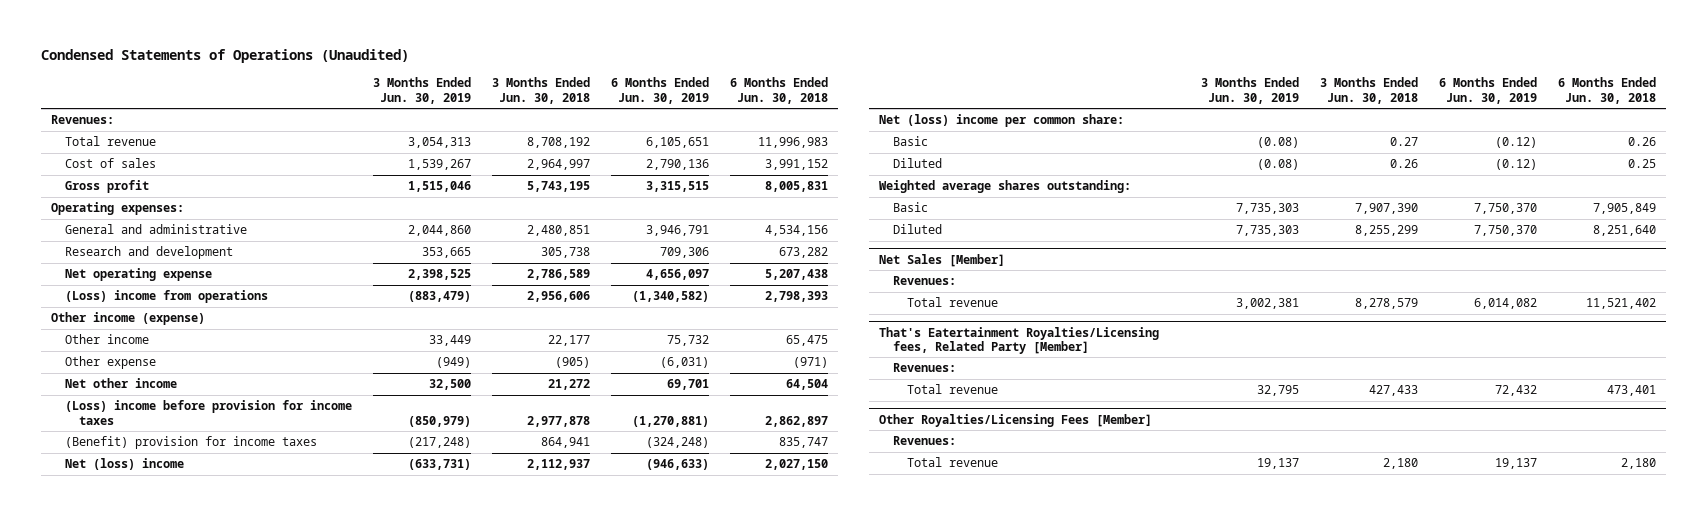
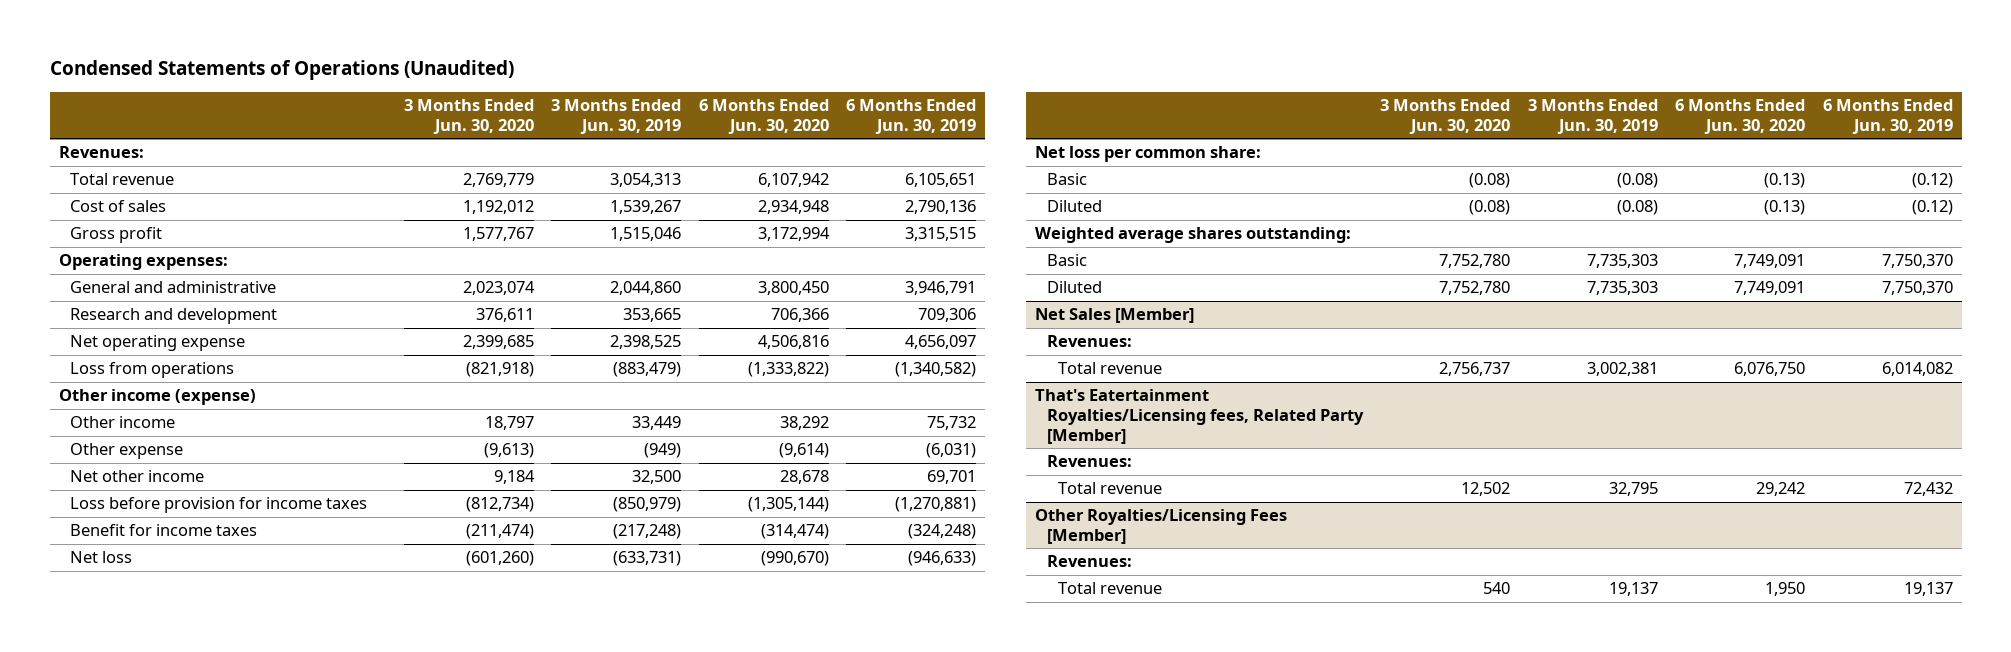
- | 3 Months Ended Jun. 30, 2019 | 3 Months Ended Jun. 30, 2018 | 6 Months Ended Jun. 30, 2019 | 6 Months Ended Jun. 30, 2018
+ | 3 Months Ended Jun. 30, 2020 | 3 Months Ended Jun. 30, 2019 | 6 Months Ended Jun. 30, 2020 | 6 Months Ended Jun. 30, 2019
- (Loss) income from operations | (883,479) | 2,956,606 | (1,340,582) | 2,798,393
+ Loss from operations | (821,918) | (883,479) | (1,333,822) | (1,340,582)
- (Loss) income before provision for income taxes | (850,979) | 2,977,878 | (1,270,881) | 2,862,897
- (Benefit) provision for income taxes | (217,248) | 864,941 | (324,248) | 835,747
- Net (loss) income | (633,731) | 2,112,937 | (946,633) | 2,027,150
- Net (loss) income per common share:
+ Loss before provision for income taxes | (812,734) | (850,979) | (1,305,144) | (1,270,881)
+ Benefit for income taxes | (211,474) | (217,248) | (314,474) | (324,248)
+ Net loss | (601,260) | (633,731) | (990,670) | (946,633)
+ Net loss per common share:

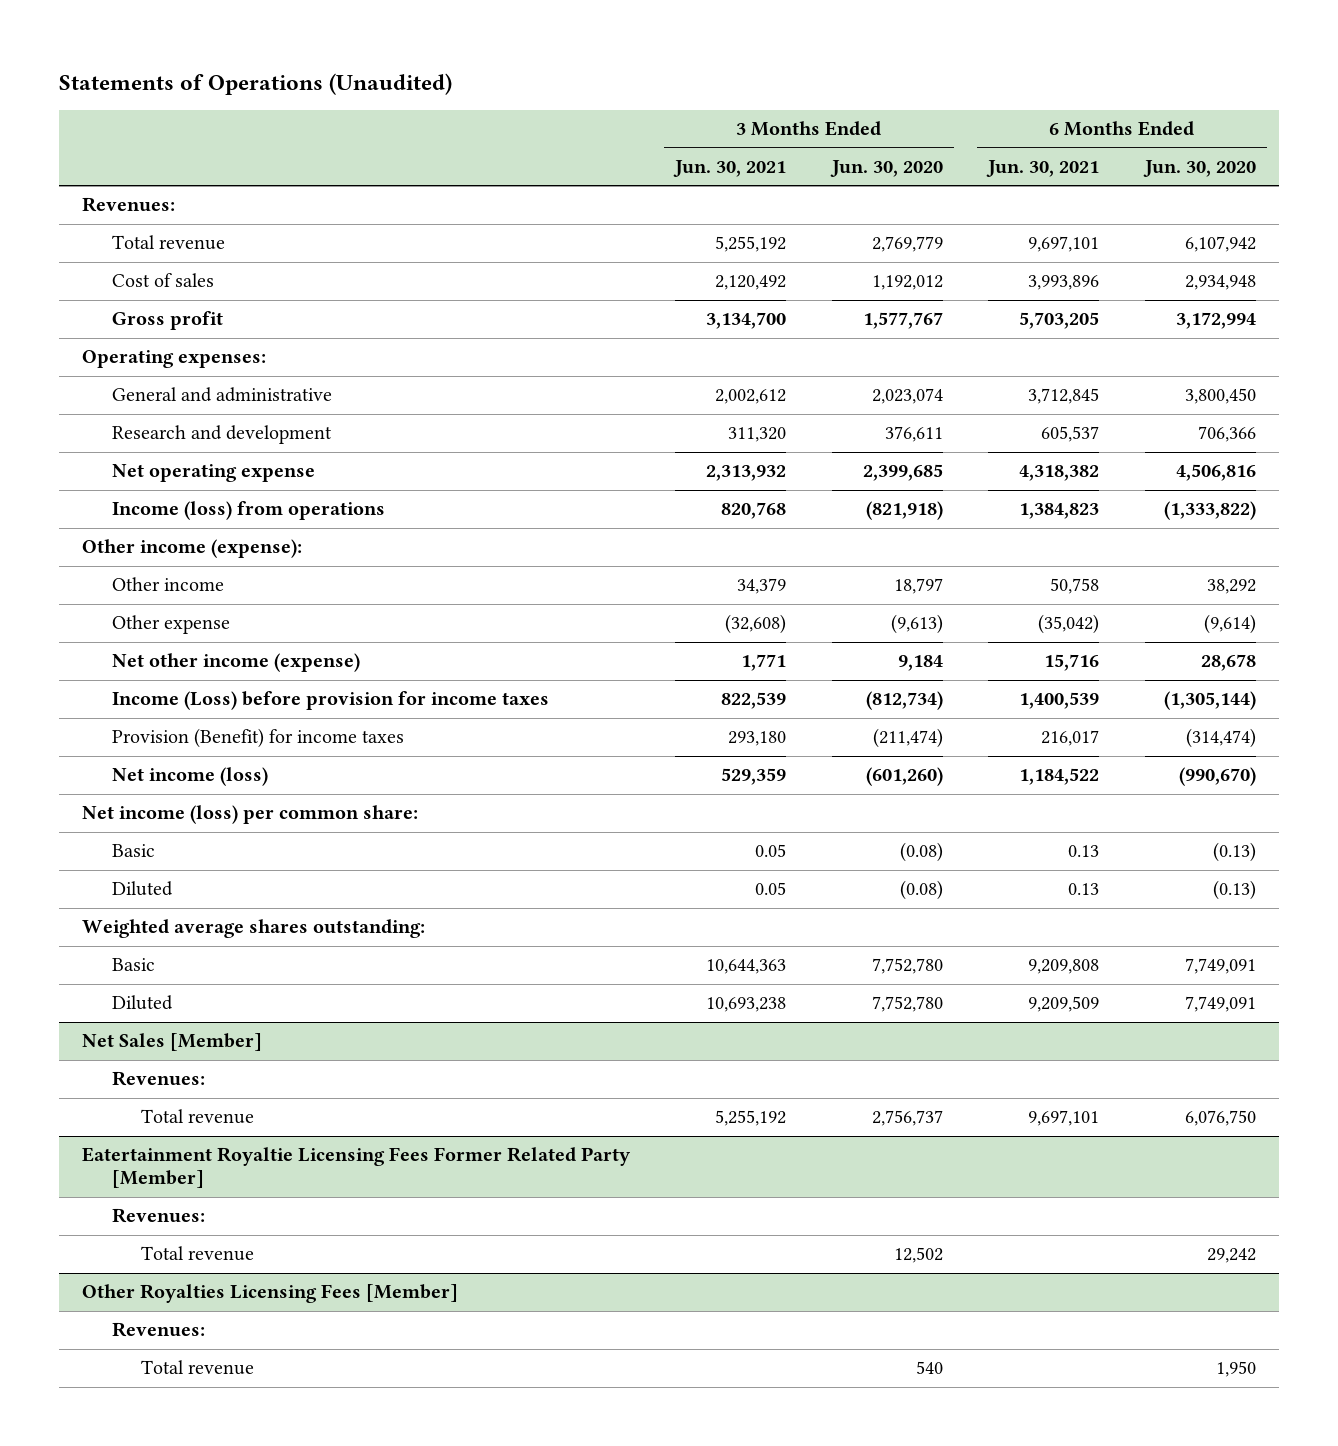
- Condensed Statements of Operations (Unaudited)
+ Statements of Operations (Unaudited)
- | 3 Months Ended Jun. 30, 2020 | 3 Months Ended Jun. 30, 2019 | 6 Months Ended Jun. 30, 2020 | 6 Months Ended Jun. 30, 2019
+ | 3 Months Ended Jun. 30, 2021 | 3 Months Ended Jun. 30, 2020 | 6 Months Ended Jun. 30, 2021 | 6 Months Ended Jun. 30, 2020
- Loss from operations | (821,918) | (883,479) | (1,333,822) | (1,340,582)
- Other income (expense)
+ Income (loss) from operations | 820,768 | (821,918) | 1,384,823 | (1,333,822)
+ Other income (expense):
- Net other income | 9,184 | 32,500 | 28,678 | 69,701
- Loss before provision for income taxes | (812,734) | (850,979) | (1,305,144) | (1,270,881)
- Benefit for income taxes | (211,474) | (217,248) | (314,474) | (324,248)
- Net loss | (601,260) | (633,731) | (990,670) | (946,633)
- Net loss per common share:
+ Net other income (expense) | 1,771 | 9,184 | 15,716 | 28,678
+ Income (Loss) before provision for income taxes | 822,539 | (812,734) | 1,400,539 | (1,305,144)
+ Provision (Benefit) for income taxes | 293,180 | (211,474) | 216,017 | (314,474)
+ Net income (loss) | 529,359 | (601,260) | 1,184,522 | (990,670)
+ Net income (loss) per common share:
- That's Eatertainment Royalties/Licensing fees, Related Party [Member]
+ Eatertainment Royaltie Licensing Fees Former Related Party [Member]
- Other Royalties/Licensing Fees [Member]
+ Other Royalties Licensing Fees [Member]

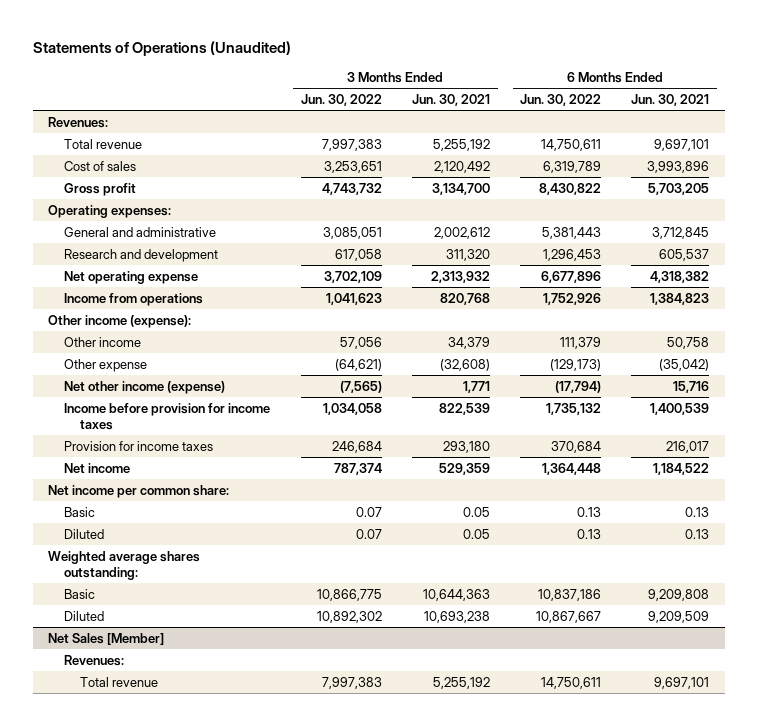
- | 3 Months Ended Jun. 30, 2021 | 3 Months Ended Jun. 30, 2020 | 6 Months Ended Jun. 30, 2021 | 6 Months Ended Jun. 30, 2020
+ | 3 Months Ended Jun. 30, 2022 | 3 Months Ended Jun. 30, 2021 | 6 Months Ended Jun. 30, 2022 | 6 Months Ended Jun. 30, 2021
- Income (loss) from operations | 820,768 | (821,918) | 1,384,823 | (1,333,822)
+ Income from operations | 1,041,623 | 820,768 | 1,752,926 | 1,384,823
- Income (Loss) before provision for income taxes | 822,539 | (812,734) | 1,400,539 | (1,305,144)
- Provision (Benefit) for income taxes | 293,180 | (211,474) | 216,017 | (314,474)
- Net income (loss) | 529,359 | (601,260) | 1,184,522 | (990,670)
- Net income (loss) per common share:
+ Income before provision for income taxes | 1,034,058 | 822,539 | 1,735,132 | 1,400,539
+ Provision for income taxes | 246,684 | 293,180 | 370,684 | 216,017
+ Net income | 787,374 | 529,359 | 1,364,448 | 1,184,522
+ Net income per common share:
- Eatertainment Royaltie Licensing Fees Former Related Party [Member]
- Revenues:
- Total revenue | | 12,502 | | 29,242
- Other Royalties Licensing Fees [Member]
- Revenues:
- Total revenue | | 540 | | 1,950

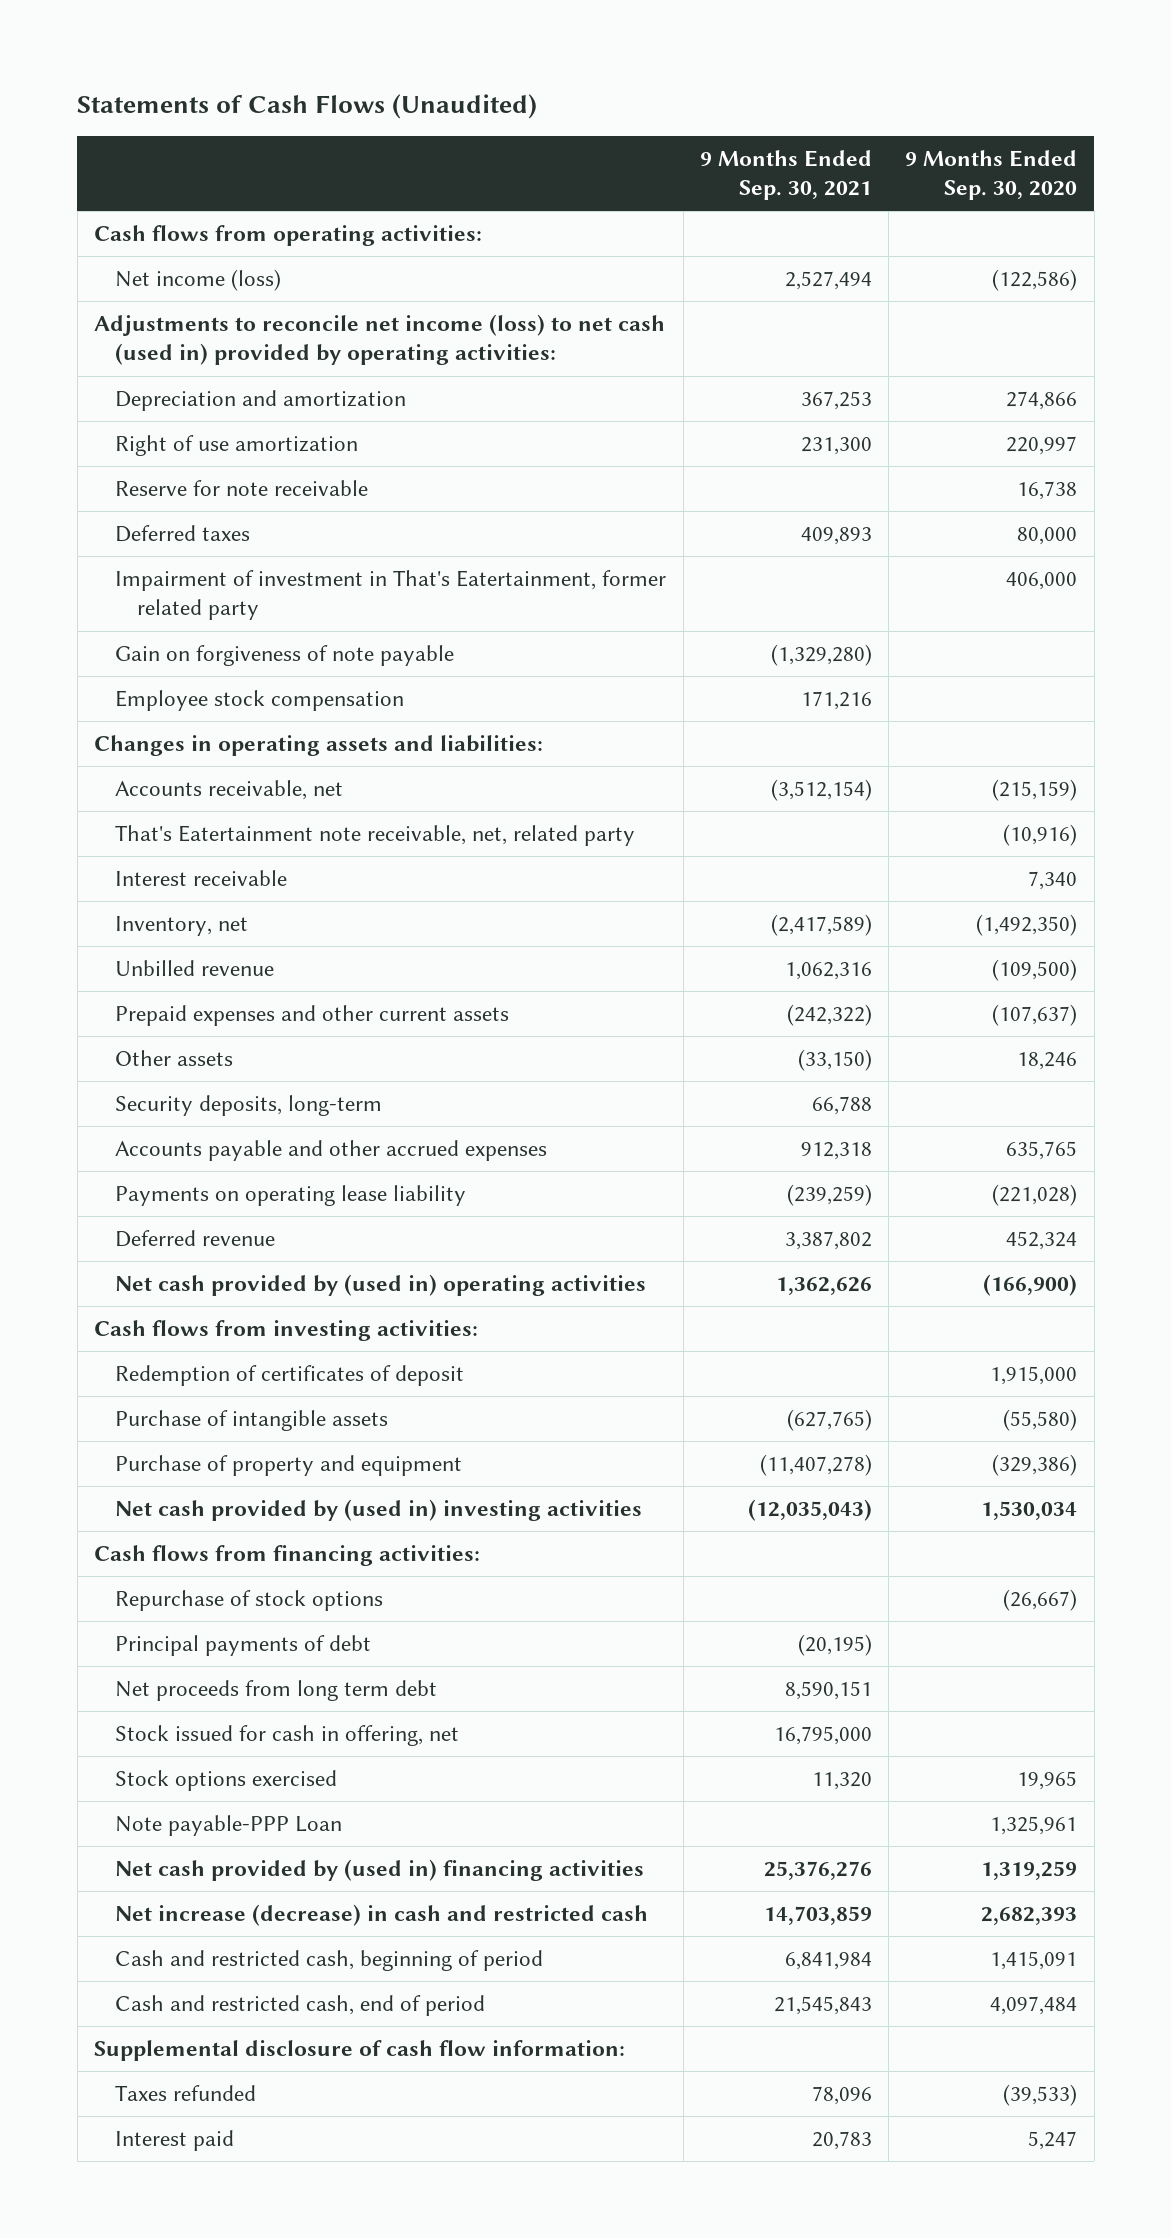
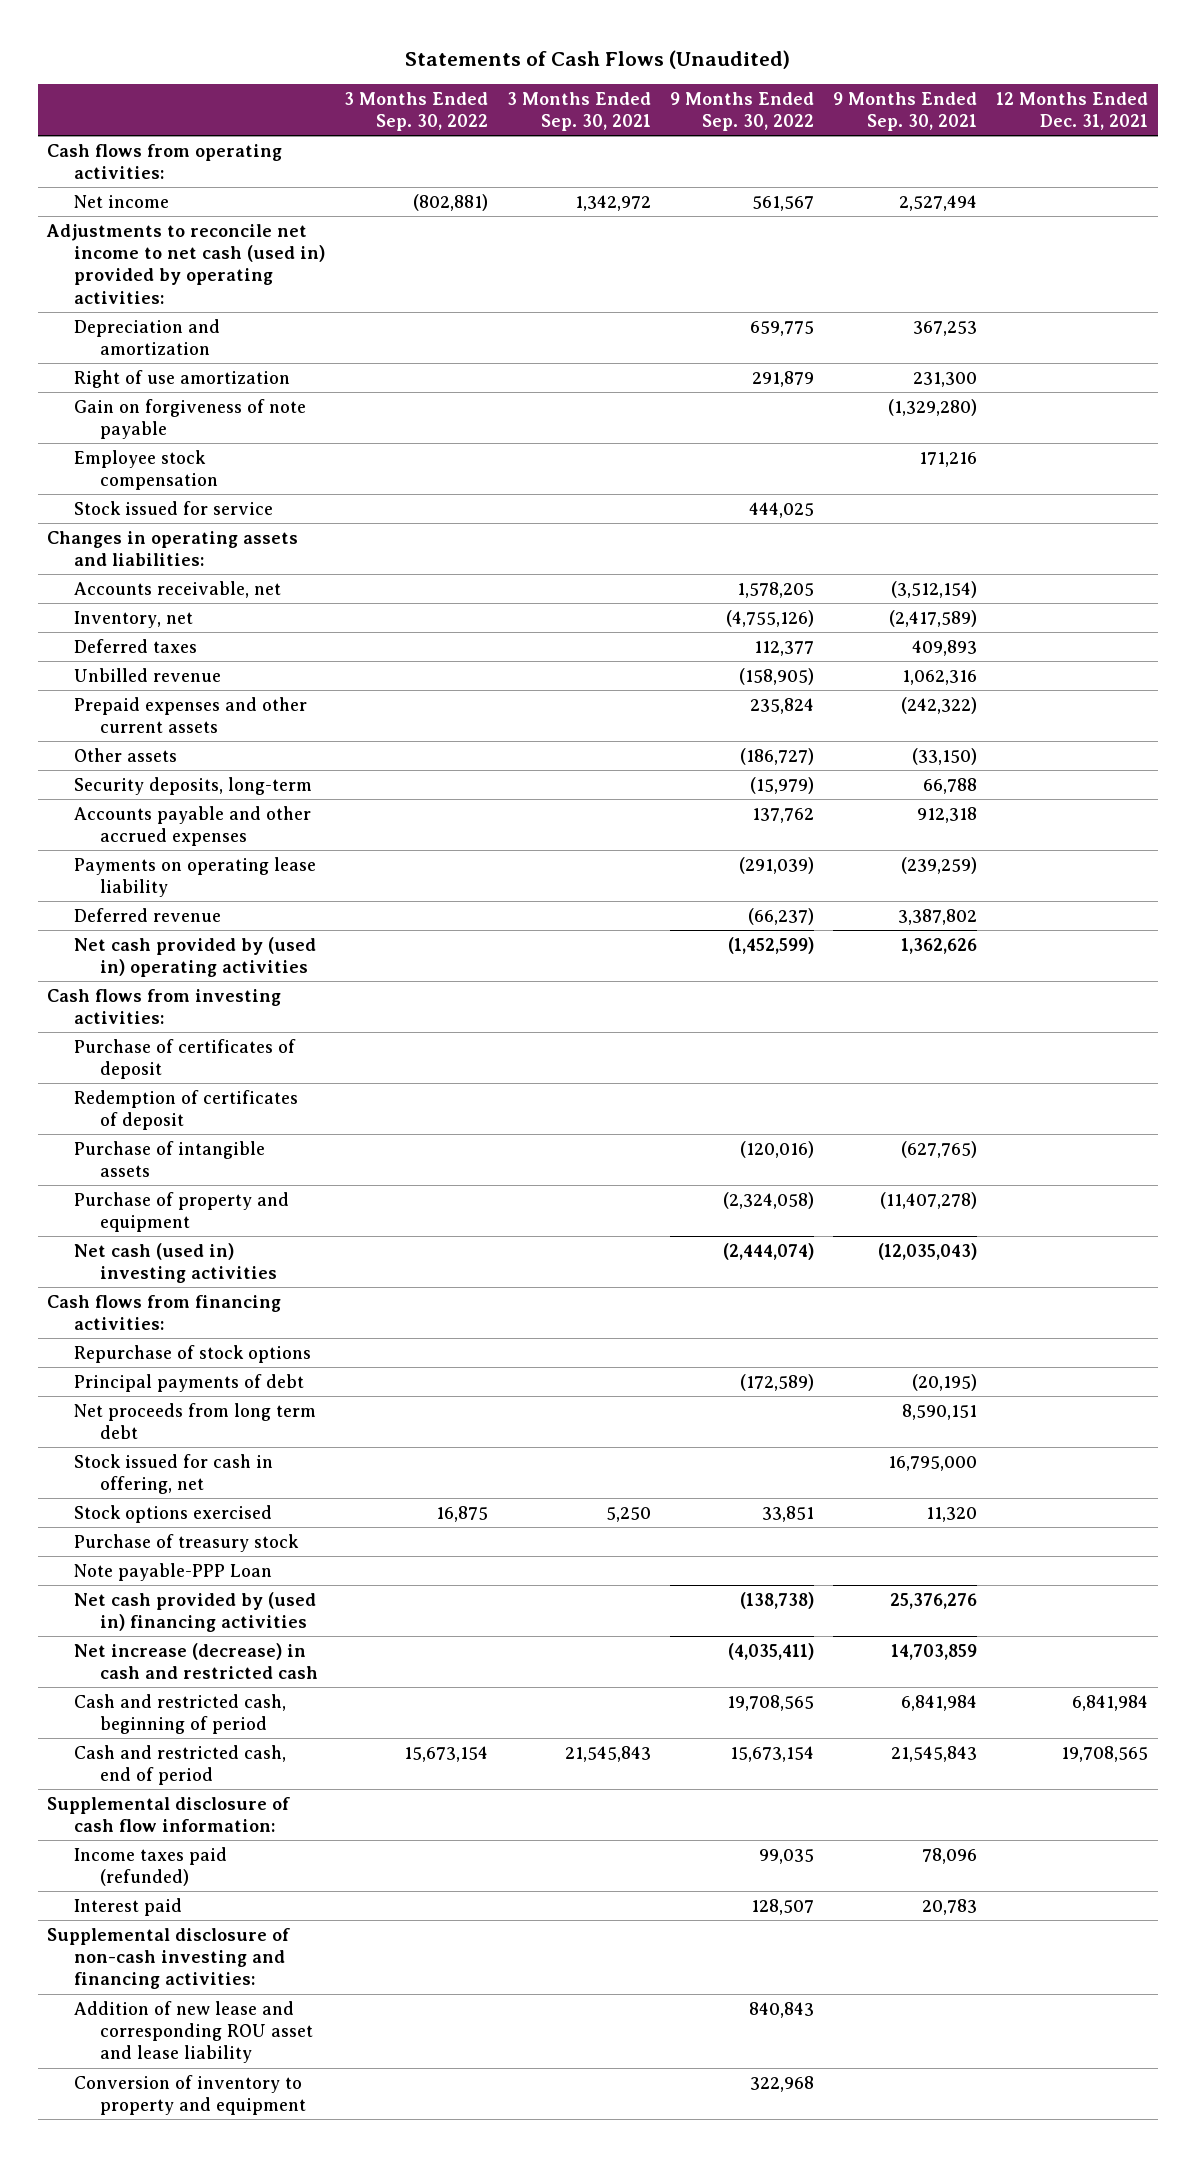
- | 9 Months Ended Sep. 30, 2021 | 9 Months Ended Sep. 30, 2020
+ | 3 Months Ended Sep. 30, 2022 | 3 Months Ended Sep. 30, 2021 | 9 Months Ended Sep. 30, 2022 | 9 Months Ended Sep. 30, 2021 | 12 Months Ended Dec. 31, 2021
- Net income (loss) | 2,527,494 | (122,586)
- Adjustments to reconcile net income (loss) to net cash (used in) provided by operating activities:
+ Net income | (802,881) | 1,342,972 | 561,567 | 2,527,494 |
+ Adjustments to reconcile net income to net cash (used in) provided by operating activities:
- Reserve for note receivable | | 16,738
- Impairment of investment in That's Eatertainment, former related party | | 406,000
+ Stock issued for service | | | 444,025 | |
- That's Eatertainment note receivable, net, related party | | (10,916)
- Interest receivable | | 7,340
moved down: Deferred taxes | | | 112,377 | 409,893 |
+ Purchase of certificates of deposit
- Net cash provided by (used in) investing activities | (12,035,043) | 1,530,034
+ Net cash (used in) investing activities | | | (2,444,074) | (12,035,043) |
+ Purchase of treasury stock
- Taxes refunded | 78,096 | (39,533)
+ Income taxes paid (refunded) | | | 99,035 | 78,096 |
+ Supplemental disclosure of non-cash investing and financing activities:
+ Addition of new lease and corresponding ROU asset and lease liability | | | 840,843 | |
+ Conversion of inventory to property and equipment | | | 322,968 | |

